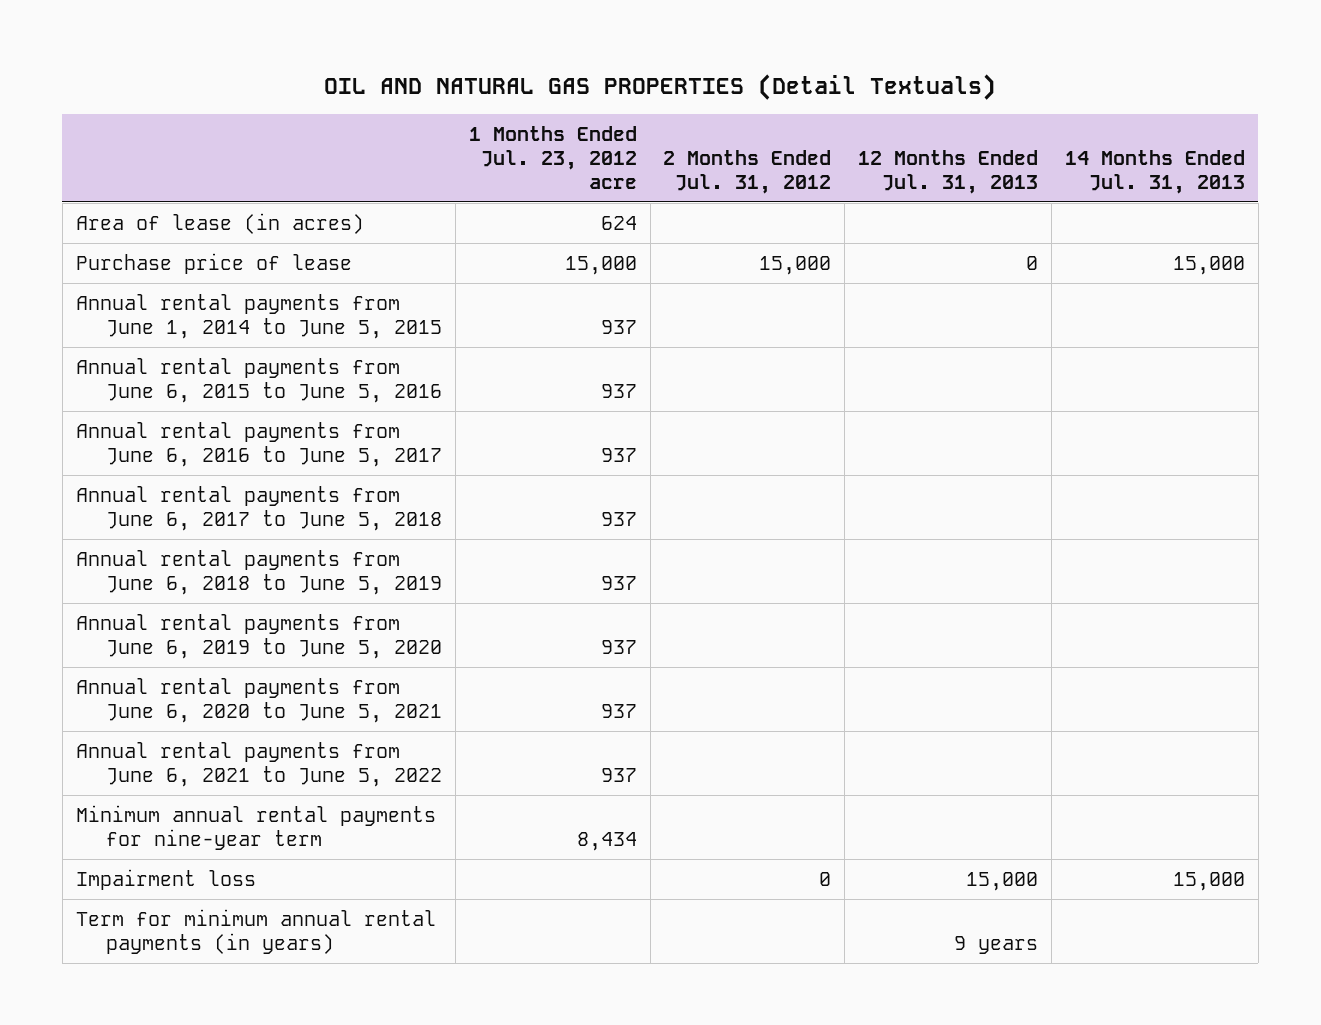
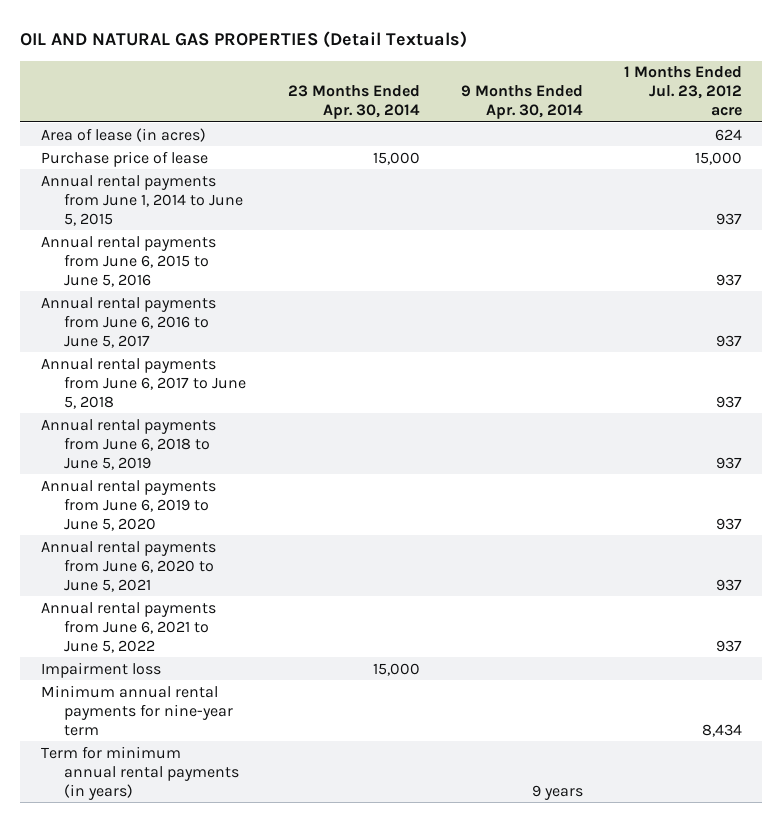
- | 1 Months Ended Jul. 23, 2012 acre | 2 Months Ended Jul. 31, 2012 | 12 Months Ended Jul. 31, 2013 | 14 Months Ended Jul. 31, 2013
+ | 23 Months Ended Apr. 30, 2014 | 9 Months Ended Apr. 30, 2014 | 1 Months Ended Jul. 23, 2012 acre
moved down: Minimum annual rental payments for nine-year term | | | 8,434

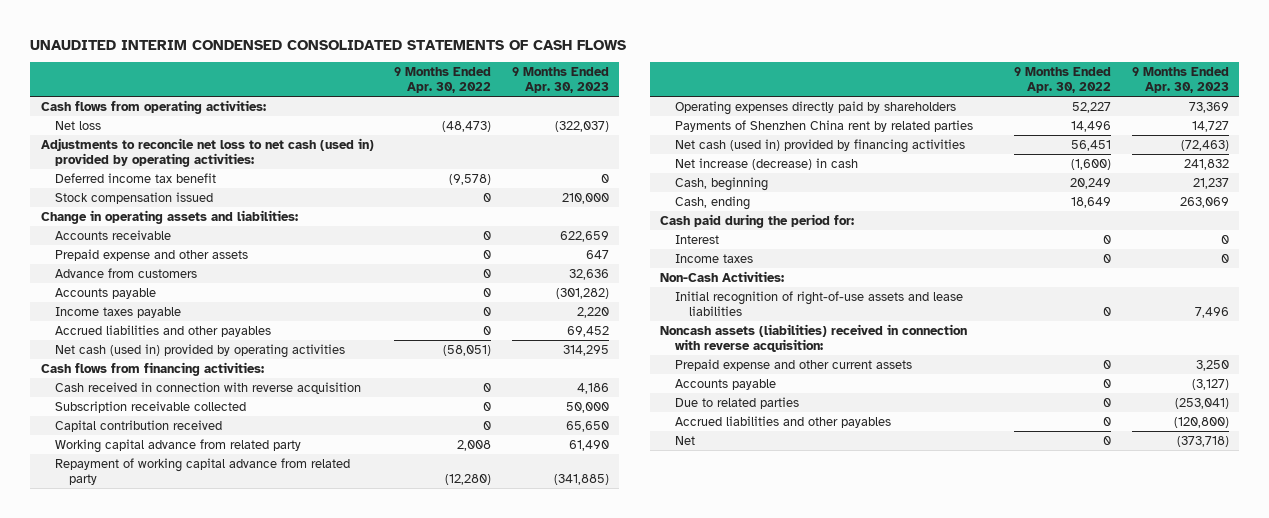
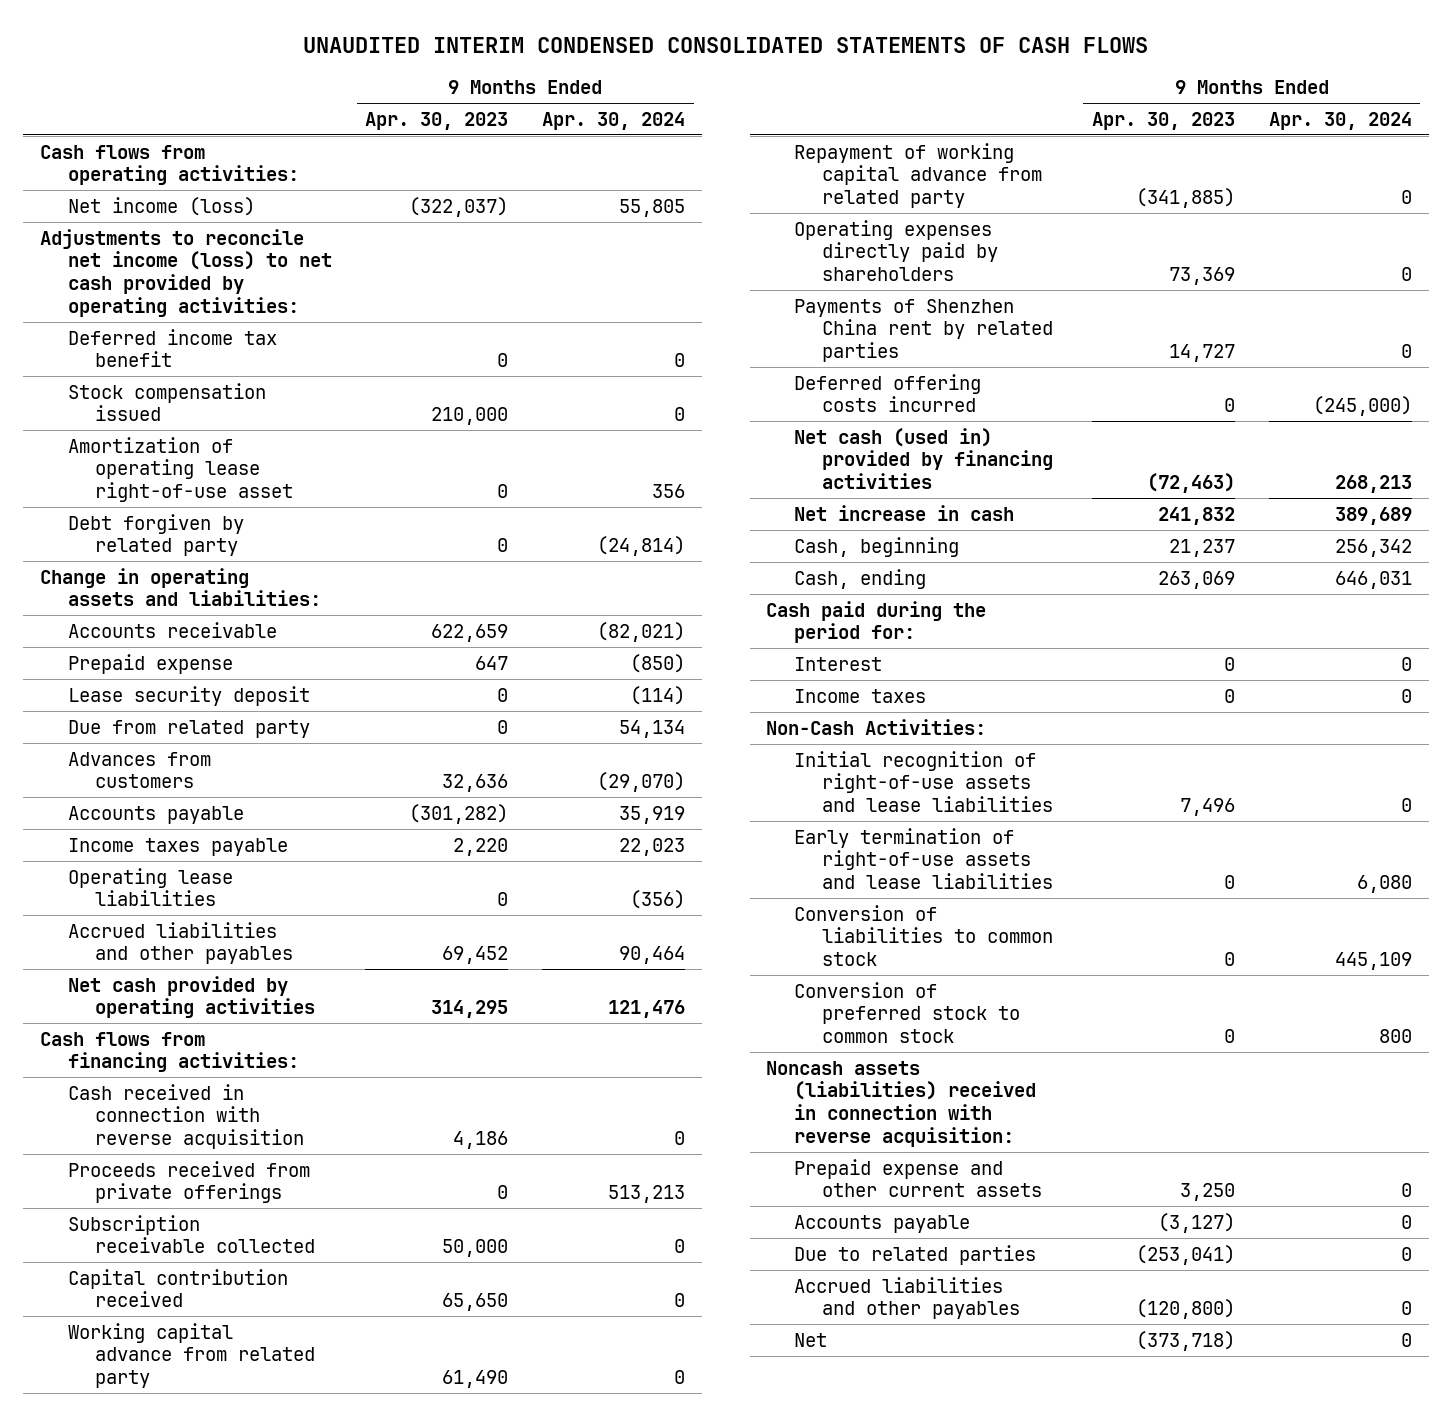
- | 9 Months Ended Apr. 30, 2022 | 9 Months Ended Apr. 30, 2023
+ | 9 Months Ended Apr. 30, 2023 | 9 Months Ended Apr. 30, 2024
- Net loss | (48,473) | (322,037)
- Adjustments to reconcile net loss to net cash (used in) provided by operating activities:
+ Net income (loss) | (322,037) | 55,805
+ Adjustments to reconcile net income (loss) to net cash provided by operating activities:
+ Amortization of operating lease right-of-use asset | 0 | 356
+ Debt forgiven by related party | 0 | (24,814)
- Prepaid expense and other assets | 0 | 647
- Advance from customers | 0 | 32,636
+ Prepaid expense | 647 | (850)
+ Lease security deposit | 0 | (114)
+ Due from related party | 0 | 54,134
+ Advances from customers | 32,636 | (29,070)
+ Operating lease liabilities | 0 | (356)
- Net cash (used in) provided by operating activities | (58,051) | 314,295
+ Net cash provided by operating activities | 314,295 | 121,476
+ Proceeds received from private offerings | 0 | 513,213
+ Deferred offering costs incurred | 0 | (245,000)
- Net increase (decrease) in cash | (1,600) | 241,832
+ Net increase in cash | 241,832 | 389,689
+ Early termination of right-of-use assets and lease liabilities | 0 | 6,080
+ Conversion of liabilities to common stock | 0 | 445,109
+ Conversion of preferred stock to common stock | 0 | 800

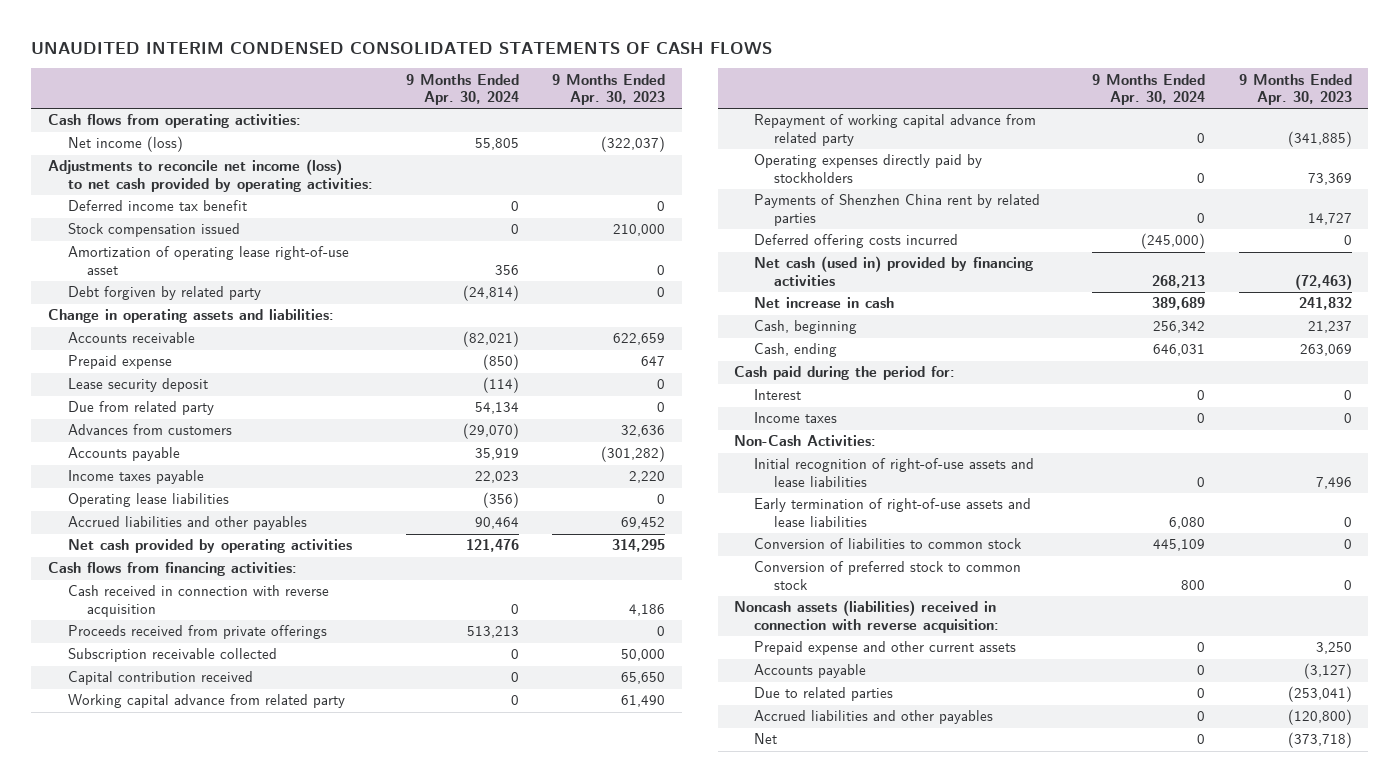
- | 9 Months Ended Apr. 30, 2023 | 9 Months Ended Apr. 30, 2024
+ | 9 Months Ended Apr. 30, 2024 | 9 Months Ended Apr. 30, 2023
- Operating expenses directly paid by shareholders | 73,369 | 0
+ Operating expenses directly paid by stockholders | 0 | 73,369

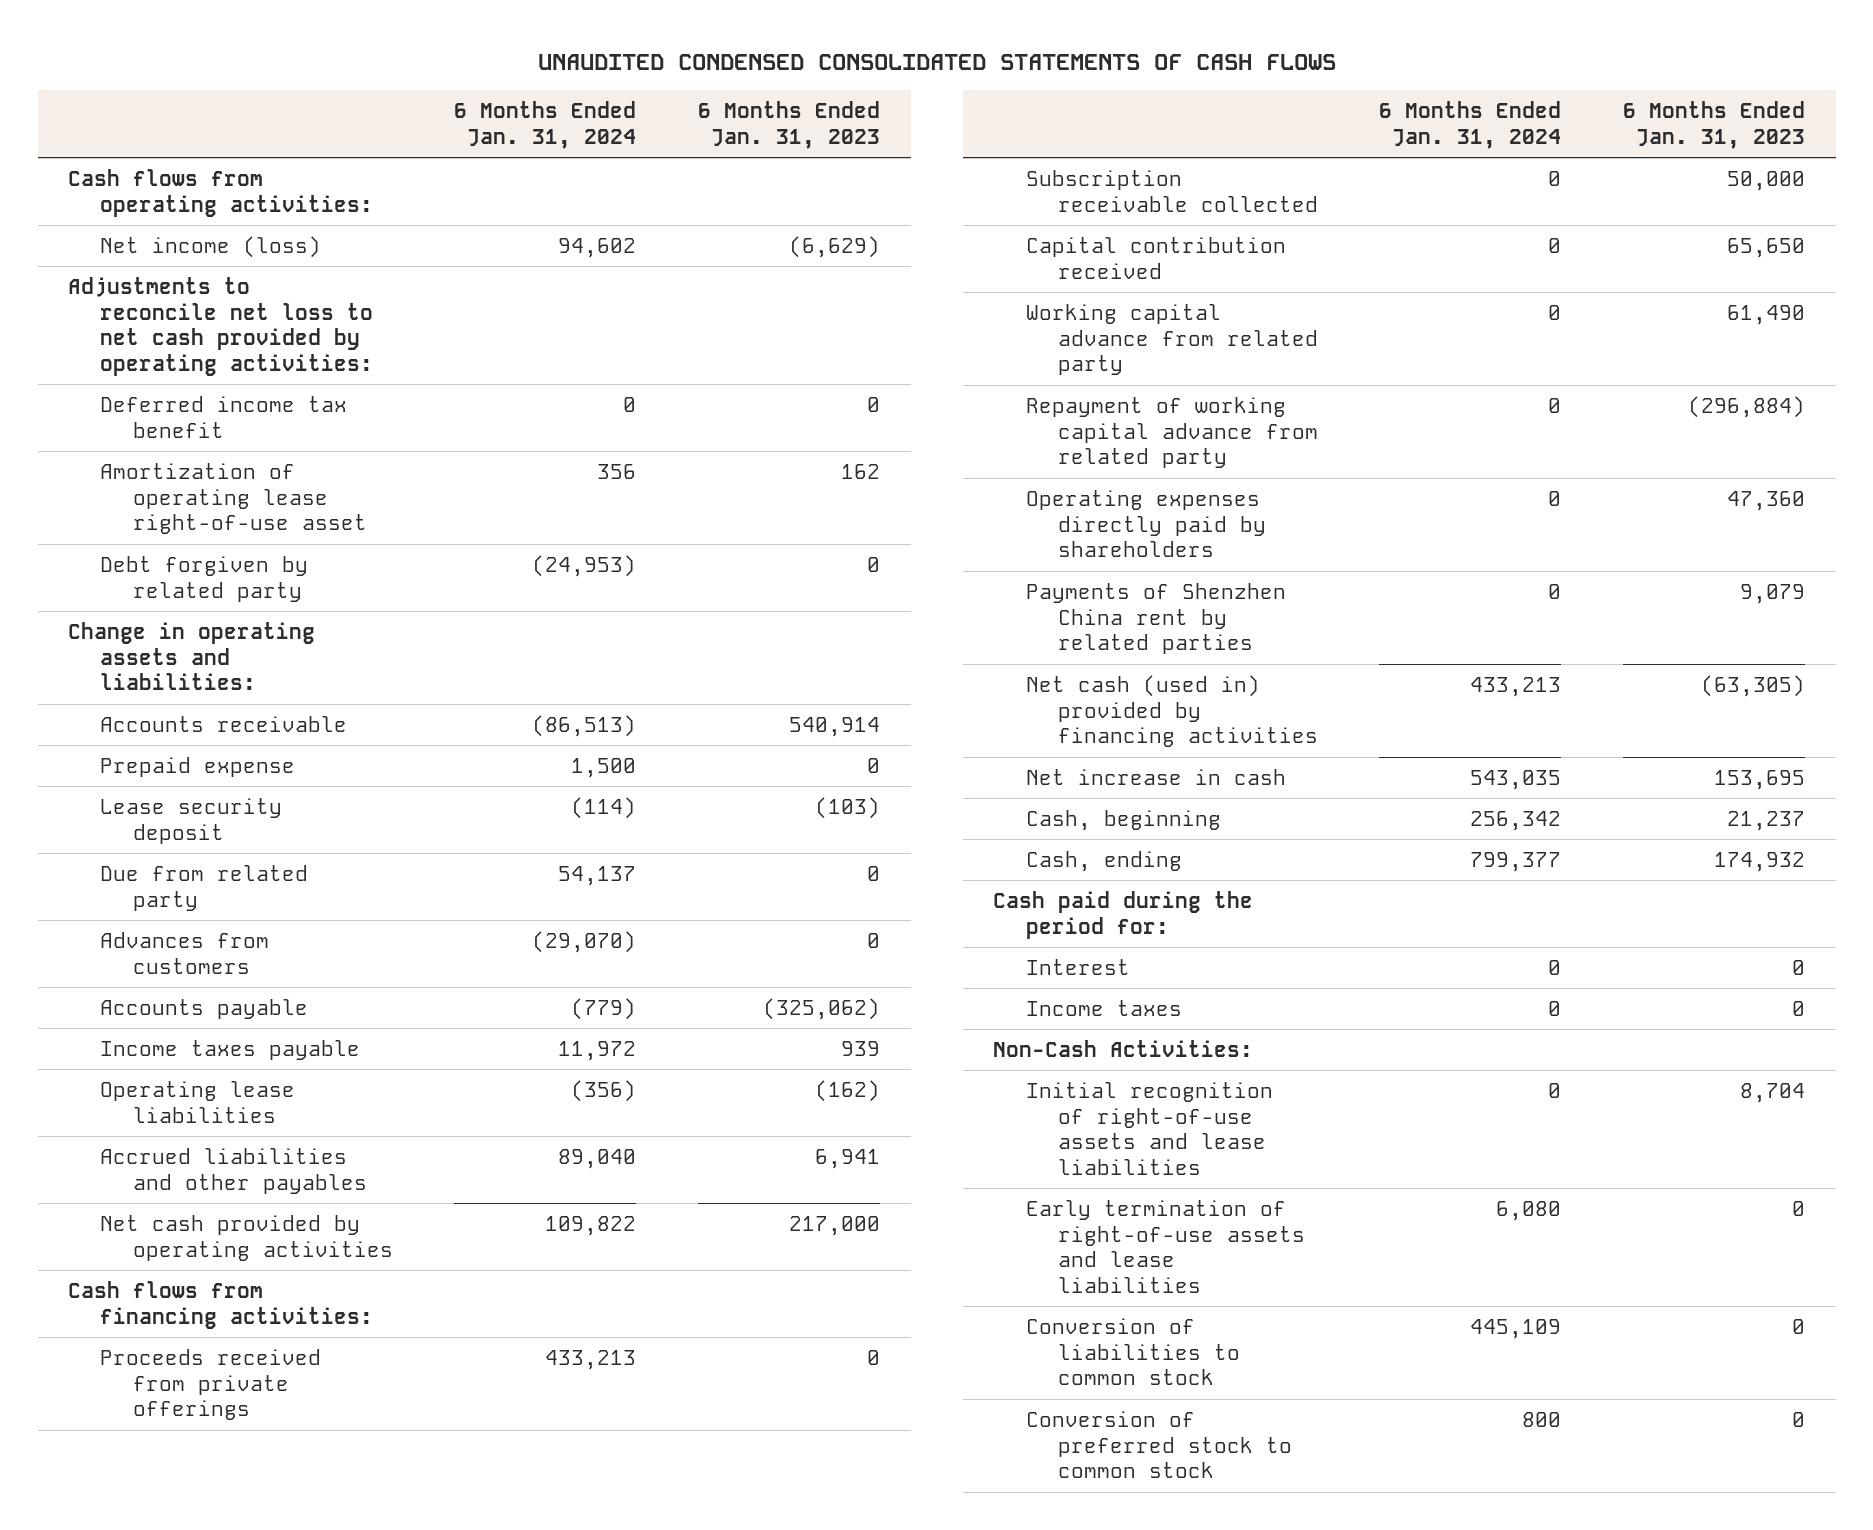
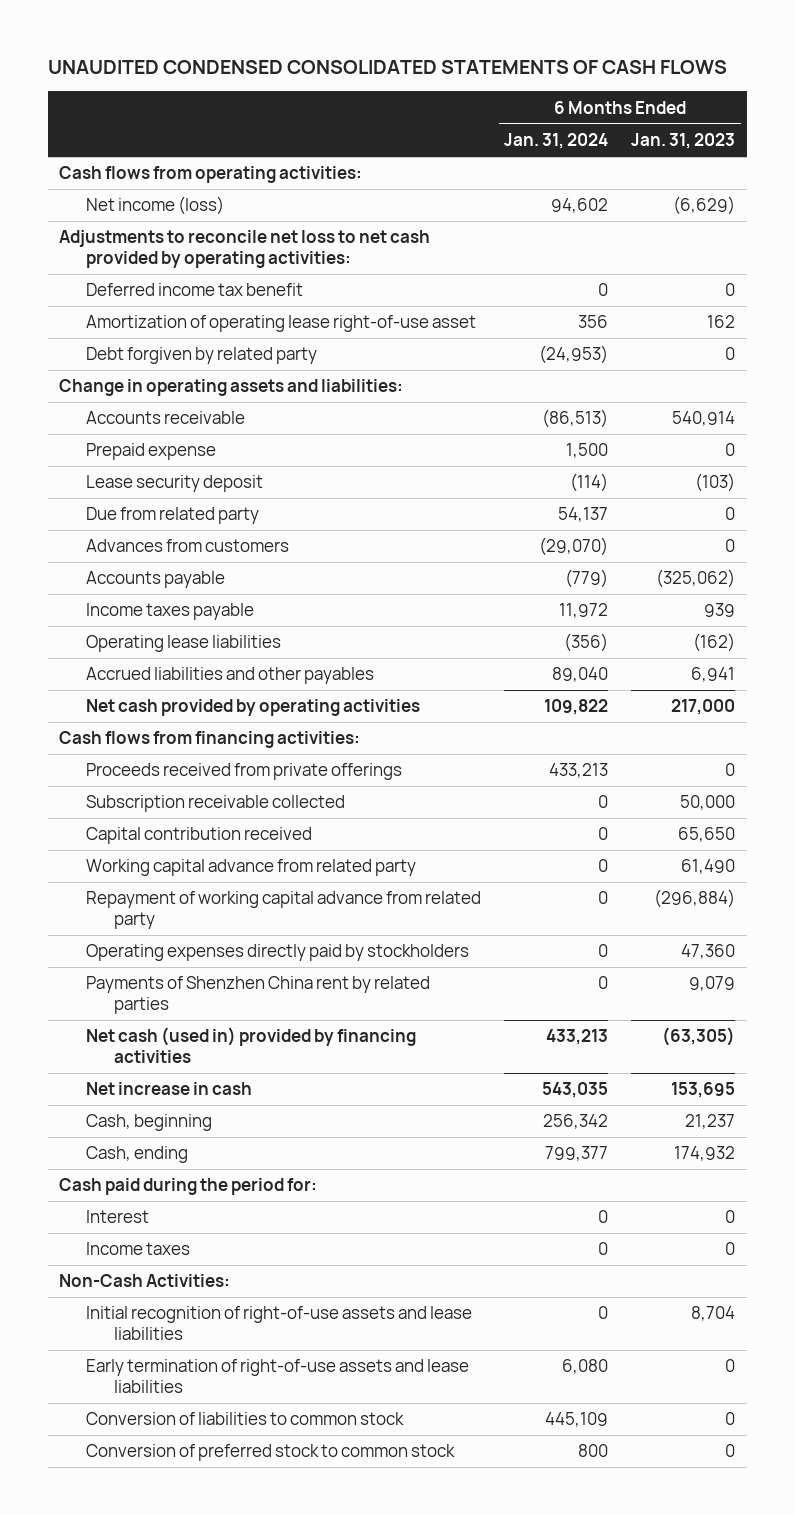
- Operating expenses directly paid by shareholders | 0 | 47,360
+ Operating expenses directly paid by stockholders | 0 | 47,360

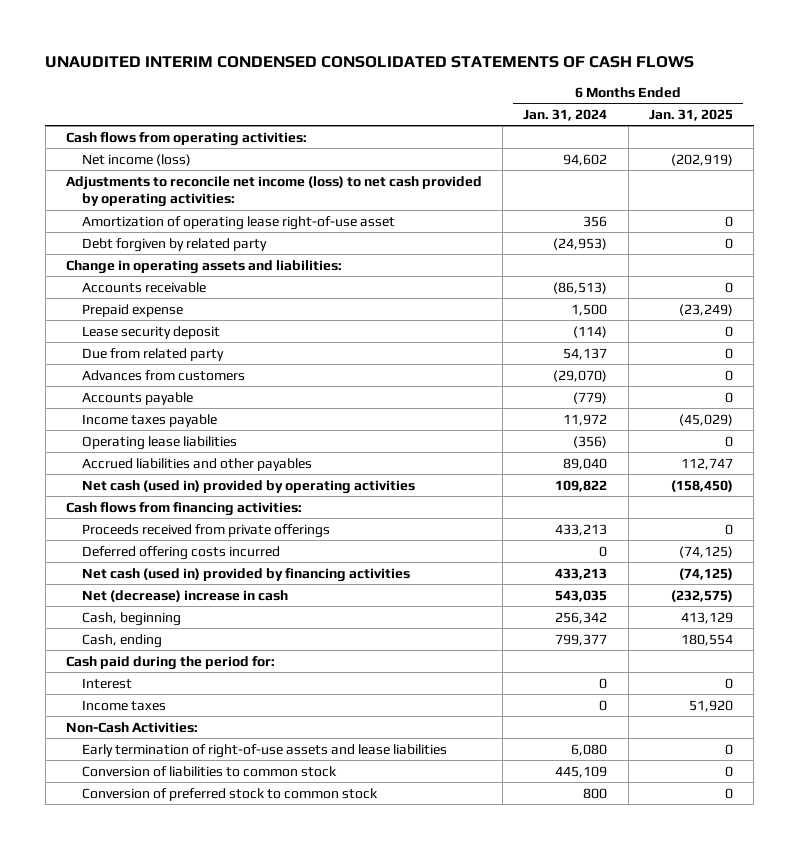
- UNAUDITED CONDENSED CONSOLIDATED STATEMENTS OF CASH FLOWS
+ UNAUDITED INTERIM CONDENSED CONSOLIDATED STATEMENTS OF CASH FLOWS
- | 6 Months Ended Jan. 31, 2024 | 6 Months Ended Jan. 31, 2023
+ | 6 Months Ended Jan. 31, 2024 | 6 Months Ended Jan. 31, 2025
- Adjustments to reconcile net loss to net cash provided by operating activities:
- Deferred income tax benefit | 0 | 0
+ Adjustments to reconcile net income (loss) to net cash provided by operating activities:
- Net cash provided by operating activities | 109,822 | 217,000
+ Net cash (used in) provided by operating activities | 109,822 | (158,450)
- Subscription receivable collected | 0 | 50,000
- Capital contribution received | 0 | 65,650
- Working capital advance from related party | 0 | 61,490
- Repayment of working capital advance from related party | 0 | (296,884)
- Operating expenses directly paid by stockholders | 0 | 47,360
- Payments of Shenzhen China rent by related parties | 0 | 9,079
+ Deferred offering costs incurred | 0 | (74,125)
- Net increase in cash | 543,035 | 153,695
+ Net (decrease) increase in cash | 543,035 | (232,575)
- Initial recognition of right-of-use assets and lease liabilities | 0 | 8,704

